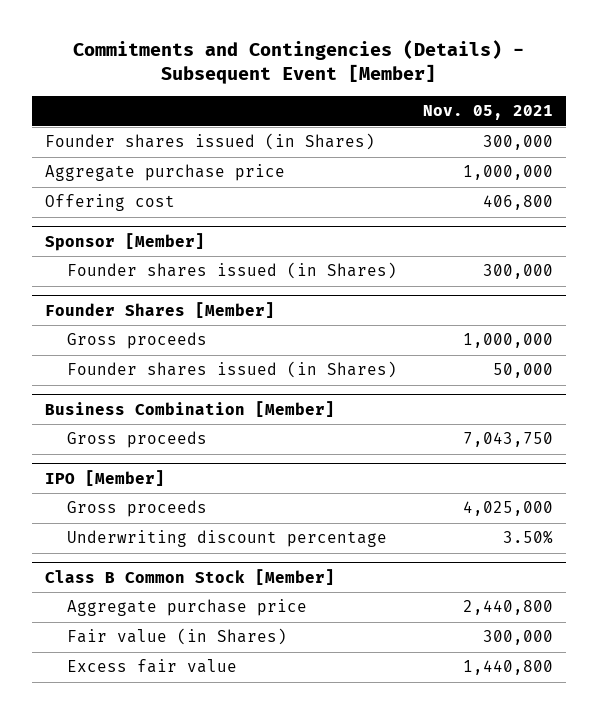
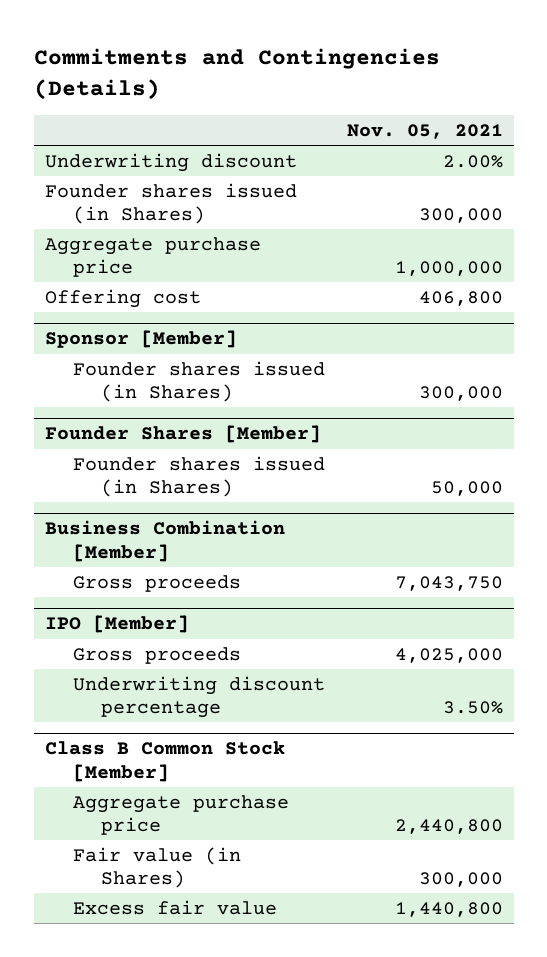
- Commitments and Contingencies (Details) - Subsequent Event [Member]
+ Commitments and Contingencies (Details)
+ Underwriting discount | 2.00%
@ Founder Shares [Member]
- Gross proceeds | 1,000,000

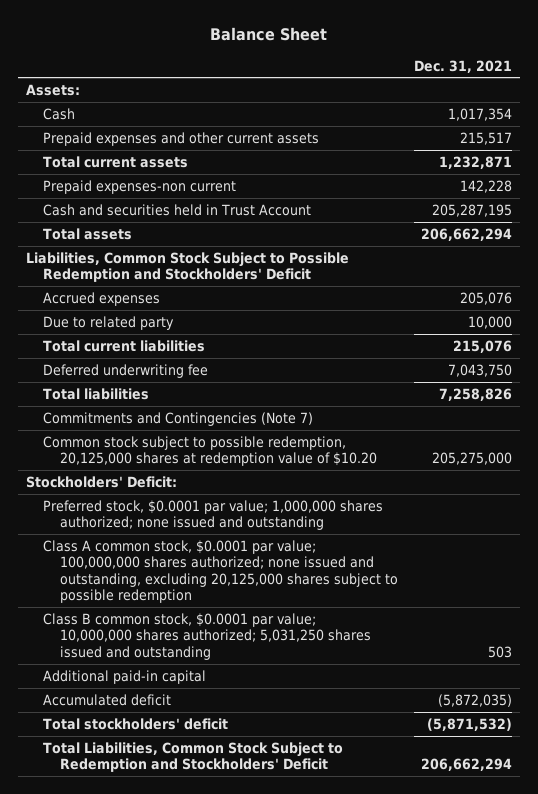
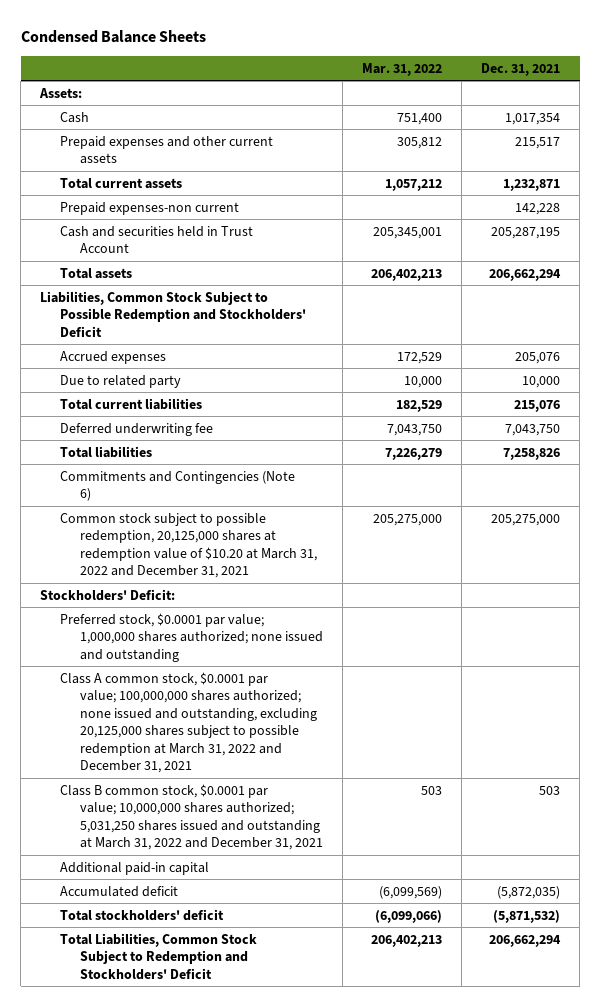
- Balance Sheet
+ Condensed Balance Sheets
- | Dec. 31, 2021
+ | Mar. 31, 2022 | Dec. 31, 2021
- Commitments and Contingencies (Note 7)
- Common stock subject to possible redemption, 20,125,000 shares at redemption value of $10.20 | 205,275,000
+ Commitments and Contingencies (Note 6)
+ Common stock subject to possible redemption, 20,125,000 shares at redemption value of $10.20 at March 31, 2022 and December 31, 2021 | 205,275,000 | 205,275,000
- Class A common stock, $0.0001 par value; 100,000,000 shares authorized; none issued and outstanding, excluding 20,125,000 shares subject to possible redemption
- Class B common stock, $0.0001 par value; 10,000,000 shares authorized; 5,031,250 shares issued and outstanding | 503
+ Class A common stock, $0.0001 par value; 100,000,000 shares authorized; none issued and outstanding, excluding 20,125,000 shares subject to possible redemption at March 31, 2022 and December 31, 2021
+ Class B common stock, $0.0001 par value; 10,000,000 shares authorized; 5,031,250 shares issued and outstanding at March 31, 2022 and December 31, 2021 | 503 | 503

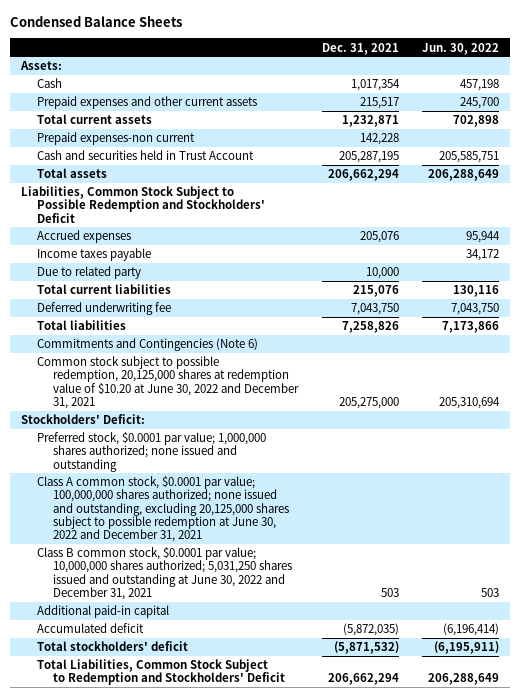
- | Mar. 31, 2022 | Dec. 31, 2021
+ | Dec. 31, 2021 | Jun. 30, 2022
+ Income taxes payable | | 34,172
- Common stock subject to possible redemption, 20,125,000 shares at redemption value of $10.20 at March 31, 2022 and December 31, 2021 | 205,275,000 | 205,275,000
+ Common stock subject to possible redemption, 20,125,000 shares at redemption value of $10.20 at June 30, 2022 and December 31, 2021 | 205,275,000 | 205,310,694
- Class A common stock, $0.0001 par value; 100,000,000 shares authorized; none issued and outstanding, excluding 20,125,000 shares subject to possible redemption at March 31, 2022 and December 31, 2021
- Class B common stock, $0.0001 par value; 10,000,000 shares authorized; 5,031,250 shares issued and outstanding at March 31, 2022 and December 31, 2021 | 503 | 503
+ Class A common stock, $0.0001 par value; 100,000,000 shares authorized; none issued and outstanding, excluding 20,125,000 shares subject to possible redemption at June 30, 2022 and December 31, 2021
+ Class B common stock, $0.0001 par value; 10,000,000 shares authorized; 5,031,250 shares issued and outstanding at June 30, 2022 and December 31, 2021 | 503 | 503

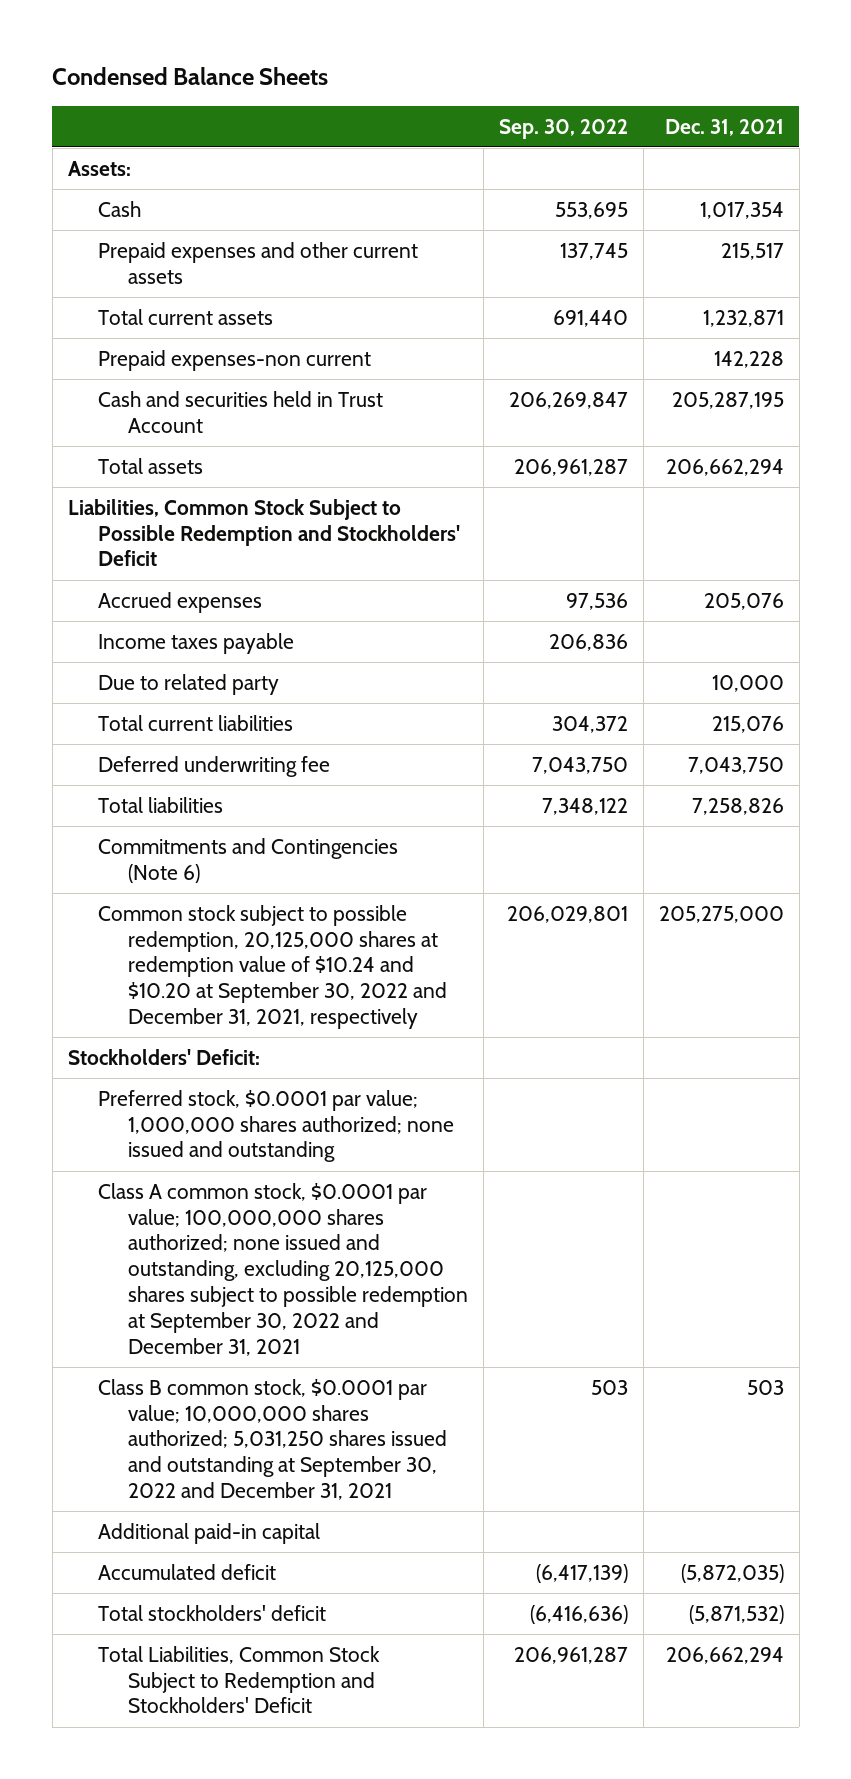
- | Dec. 31, 2021 | Jun. 30, 2022
+ | Sep. 30, 2022 | Dec. 31, 2021
- Common stock subject to possible redemption, 20,125,000 shares at redemption value of $10.20 at June 30, 2022 and December 31, 2021 | 205,275,000 | 205,310,694
+ Common stock subject to possible redemption, 20,125,000 shares at redemption value of $10.24 and $10.20 at September 30, 2022 and December 31, 2021, respectively | 206,029,801 | 205,275,000
- Class A common stock, $0.0001 par value; 100,000,000 shares authorized; none issued and outstanding, excluding 20,125,000 shares subject to possible redemption at June 30, 2022 and December 31, 2021
- Class B common stock, $0.0001 par value; 10,000,000 shares authorized; 5,031,250 shares issued and outstanding at June 30, 2022 and December 31, 2021 | 503 | 503
+ Class A common stock, $0.0001 par value; 100,000,000 shares authorized; none issued and outstanding, excluding 20,125,000 shares subject to possible redemption at September 30, 2022 and December 31, 2021
+ Class B common stock, $0.0001 par value; 10,000,000 shares authorized; 5,031,250 shares issued and outstanding at September 30, 2022 and December 31, 2021 | 503 | 503

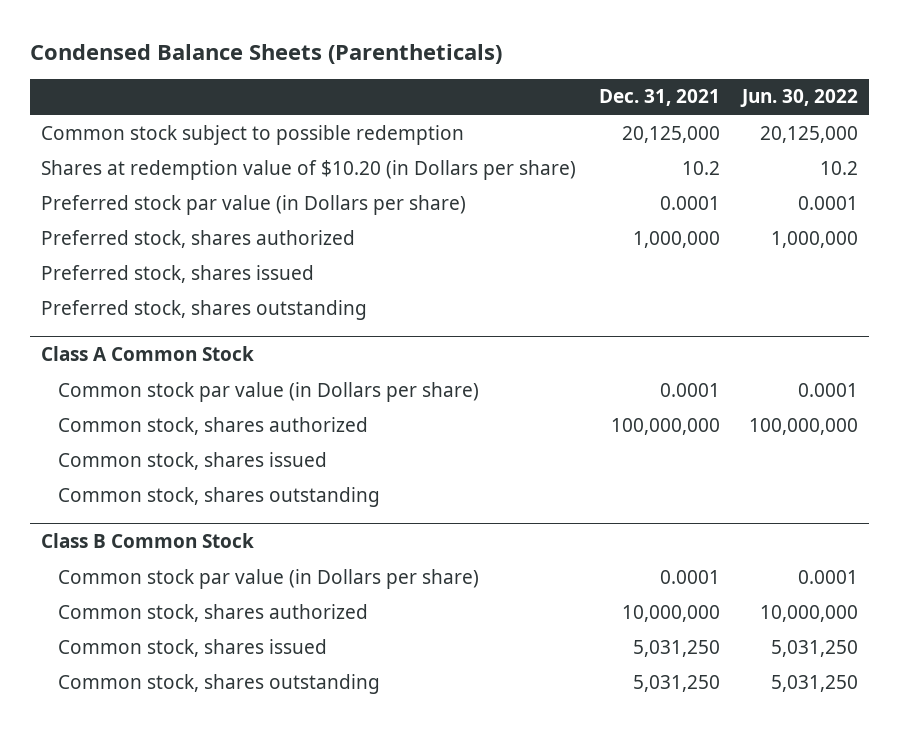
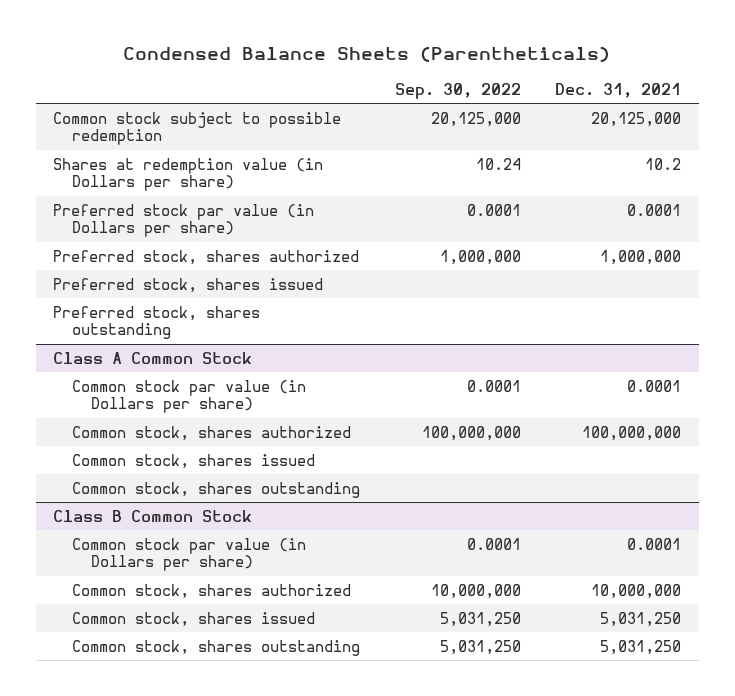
- | Dec. 31, 2021 | Jun. 30, 2022
+ | Sep. 30, 2022 | Dec. 31, 2021
- Shares at redemption value of $10.20 (in Dollars per share) | 10.2 | 10.2
+ Shares at redemption value (in Dollars per share) | 10.24 | 10.2

